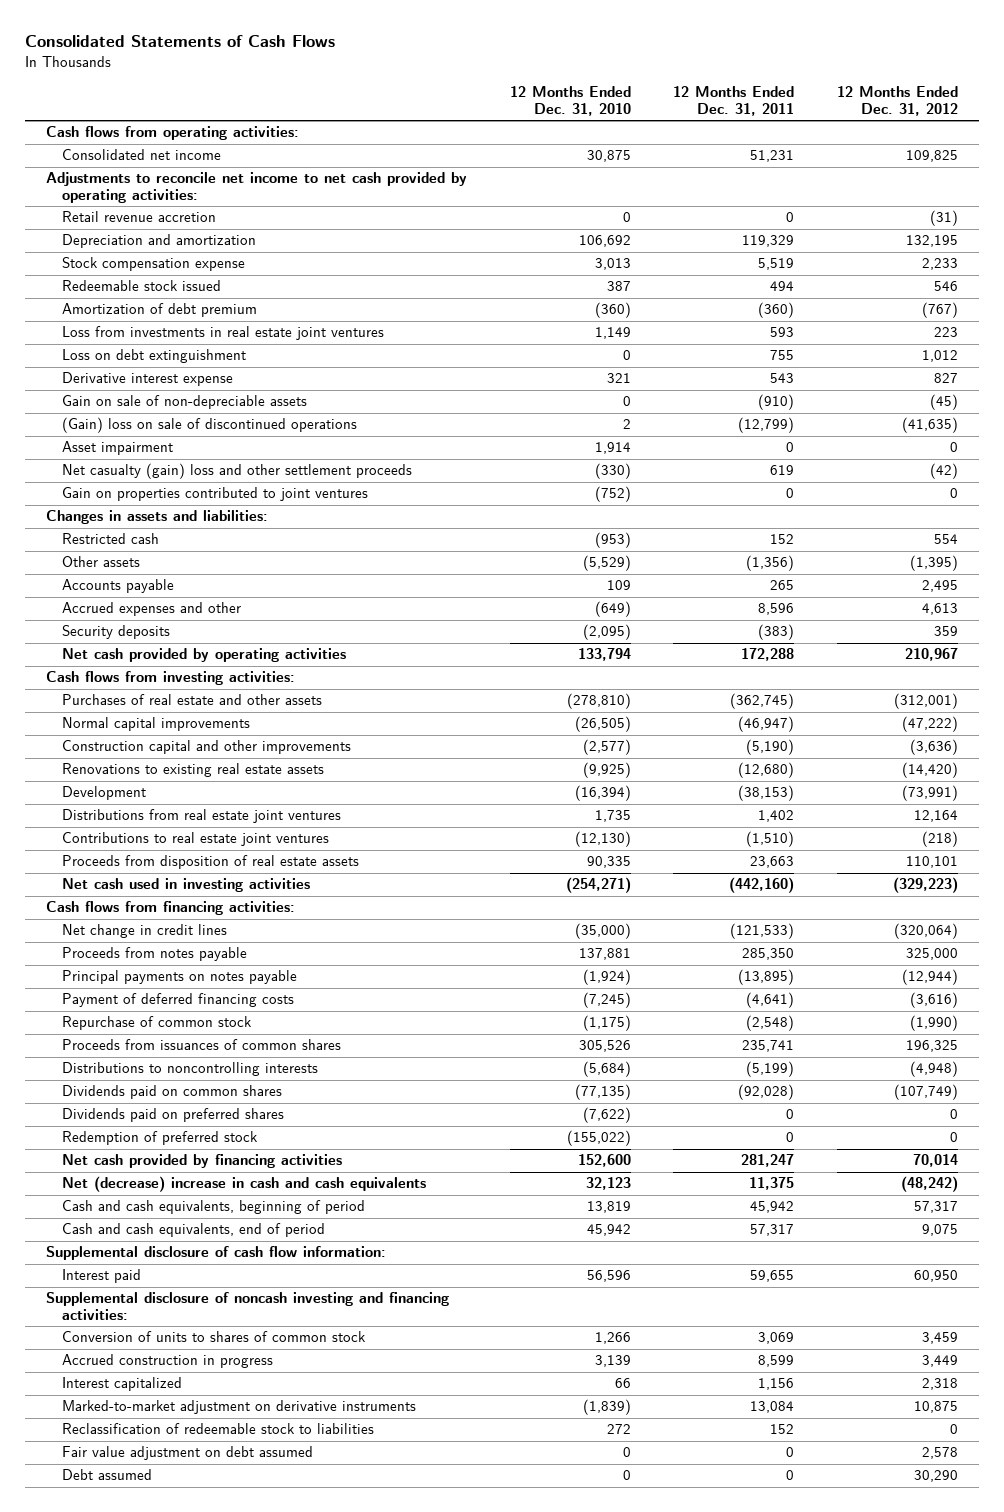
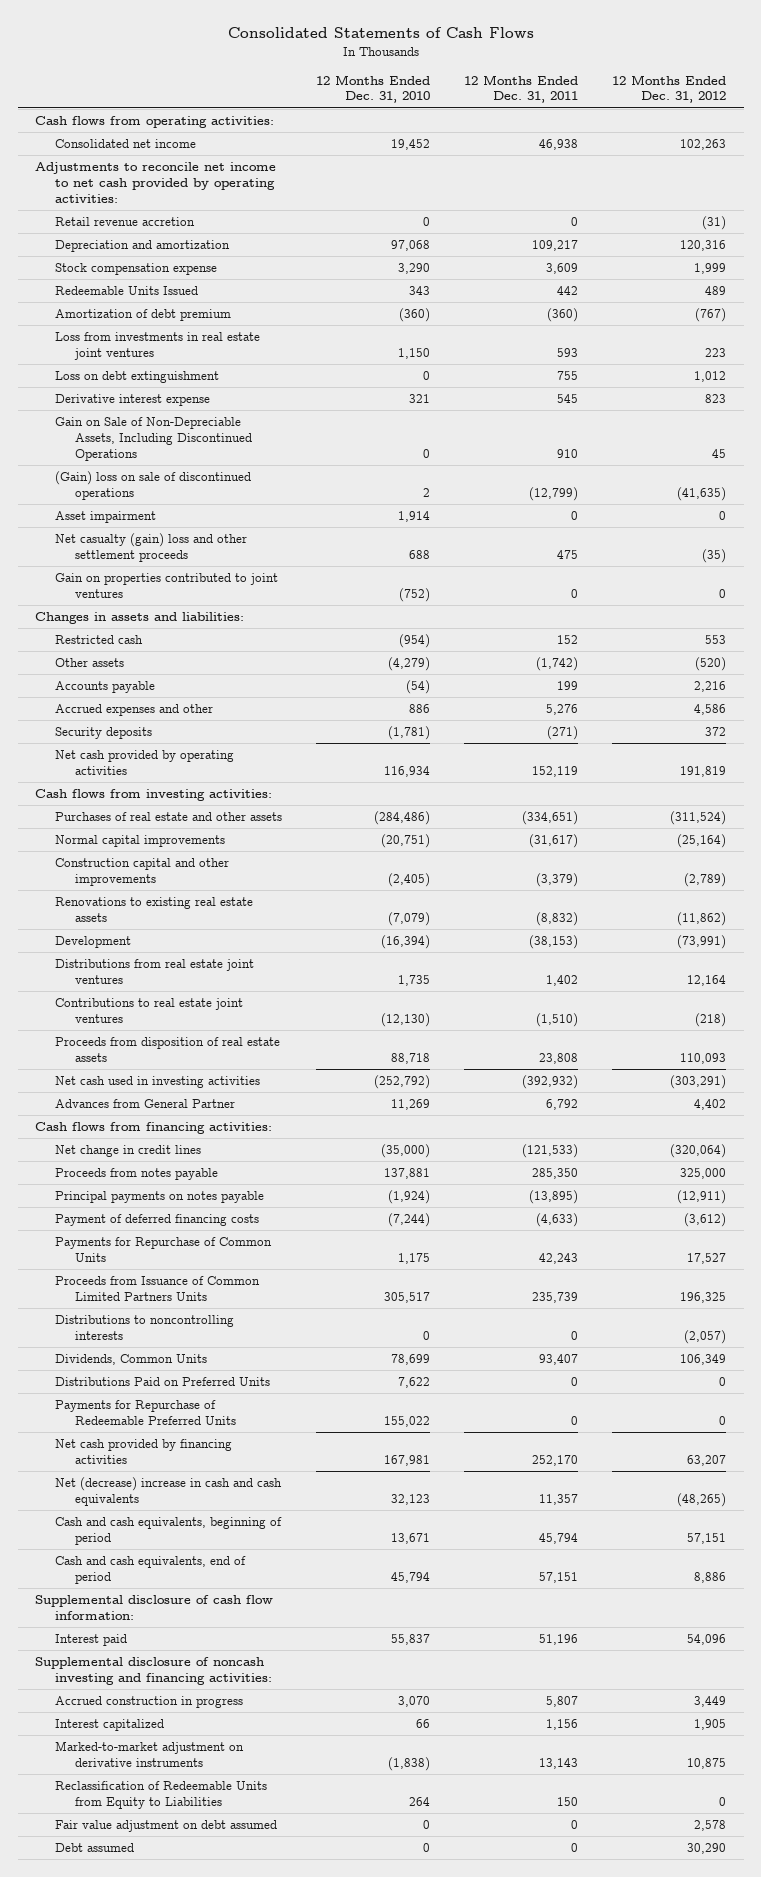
- Consolidated net income | 30,875 | 51,231 | 109,825
+ Consolidated net income | 19,452 | 46,938 | 102,263
- Depreciation and amortization | 106,692 | 119,329 | 132,195
- Stock compensation expense | 3,013 | 5,519 | 2,233
- Redeemable stock issued | 387 | 494 | 546
+ Depreciation and amortization | 97,068 | 109,217 | 120,316
+ Stock compensation expense | 3,290 | 3,609 | 1,999
+ Redeemable Units Issued | 343 | 442 | 489
- Loss from investments in real estate joint ventures | 1,149 | 593 | 223
+ Loss from investments in real estate joint ventures | 1,150 | 593 | 223
- Derivative interest expense | 321 | 543 | 827
- Gain on sale of non-depreciable assets | 0 | (910) | (45)
+ Derivative interest expense | 321 | 545 | 823
+ Gain on Sale of Non-Depreciable Assets, Including Discontinued Operations | 0 | 910 | 45
- Net casualty (gain) loss and other settlement proceeds | (330) | 619 | (42)
+ Net casualty (gain) loss and other settlement proceeds | 688 | 475 | (35)
- Restricted cash | (953) | 152 | 554
- Other assets | (5,529) | (1,356) | (1,395)
- Accounts payable | 109 | 265 | 2,495
- Accrued expenses and other | (649) | 8,596 | 4,613
- Security deposits | (2,095) | (383) | 359
- Net cash provided by operating activities | 133,794 | 172,288 | 210,967
+ Restricted cash | (954) | 152 | 553
+ Other assets | (4,279) | (1,742) | (520)
+ Accounts payable | (54) | 199 | 2,216
+ Accrued expenses and other | 886 | 5,276 | 4,586
+ Security deposits | (1,781) | (271) | 372
+ Net cash provided by operating activities | 116,934 | 152,119 | 191,819
- Purchases of real estate and other assets | (278,810) | (362,745) | (312,001)
- Normal capital improvements | (26,505) | (46,947) | (47,222)
- Construction capital and other improvements | (2,577) | (5,190) | (3,636)
- Renovations to existing real estate assets | (9,925) | (12,680) | (14,420)
+ Purchases of real estate and other assets | (284,486) | (334,651) | (311,524)
+ Normal capital improvements | (20,751) | (31,617) | (25,164)
+ Construction capital and other improvements | (2,405) | (3,379) | (2,789)
+ Renovations to existing real estate assets | (7,079) | (8,832) | (11,862)
- Proceeds from disposition of real estate assets | 90,335 | 23,663 | 110,101
- Net cash used in investing activities | (254,271) | (442,160) | (329,223)
+ Proceeds from disposition of real estate assets | 88,718 | 23,808 | 110,093
+ Net cash used in investing activities | (252,792) | (392,932) | (303,291)
+ Advances from General Partner | 11,269 | 6,792 | 4,402
- Principal payments on notes payable | (1,924) | (13,895) | (12,944)
- Payment of deferred financing costs | (7,245) | (4,641) | (3,616)
- Repurchase of common stock | (1,175) | (2,548) | (1,990)
- Proceeds from issuances of common shares | 305,526 | 235,741 | 196,325
- Distributions to noncontrolling interests | (5,684) | (5,199) | (4,948)
- Dividends paid on common shares | (77,135) | (92,028) | (107,749)
- Dividends paid on preferred shares | (7,622) | 0 | 0
- Redemption of preferred stock | (155,022) | 0 | 0
- Net cash provided by financing activities | 152,600 | 281,247 | 70,014
- Net (decrease) increase in cash and cash equivalents | 32,123 | 11,375 | (48,242)
- Cash and cash equivalents, beginning of period | 13,819 | 45,942 | 57,317
- Cash and cash equivalents, end of period | 45,942 | 57,317 | 9,075
+ Principal payments on notes payable | (1,924) | (13,895) | (12,911)
+ Payment of deferred financing costs | (7,244) | (4,633) | (3,612)
+ Payments for Repurchase of Common Units | 1,175 | 42,243 | 17,527
+ Proceeds from Issuance of Common Limited Partners Units | 305,517 | 235,739 | 196,325
+ Distributions to noncontrolling interests | 0 | 0 | (2,057)
+ Dividends, Common Units | 78,699 | 93,407 | 106,349
+ Distributions Paid on Preferred Units | 7,622 | 0 | 0
+ Payments for Repurchase of Redeemable Preferred Units | 155,022 | 0 | 0
+ Net cash provided by financing activities | 167,981 | 252,170 | 63,207
+ Net (decrease) increase in cash and cash equivalents | 32,123 | 11,357 | (48,265)
+ Cash and cash equivalents, beginning of period | 13,671 | 45,794 | 57,151
+ Cash and cash equivalents, end of period | 45,794 | 57,151 | 8,886
- Interest paid | 56,596 | 59,655 | 60,950
+ Interest paid | 55,837 | 51,196 | 54,096
- Conversion of units to shares of common stock | 1,266 | 3,069 | 3,459
- Accrued construction in progress | 3,139 | 8,599 | 3,449
- Interest capitalized | 66 | 1,156 | 2,318
- Marked-to-market adjustment on derivative instruments | (1,839) | 13,084 | 10,875
- Reclassification of redeemable stock to liabilities | 272 | 152 | 0
+ Accrued construction in progress | 3,070 | 5,807 | 3,449
+ Interest capitalized | 66 | 1,156 | 1,905
+ Marked-to-market adjustment on derivative instruments | (1,838) | 13,143 | 10,875
+ Reclassification of Redeemable Units from Equity to Liabilities | 264 | 150 | 0

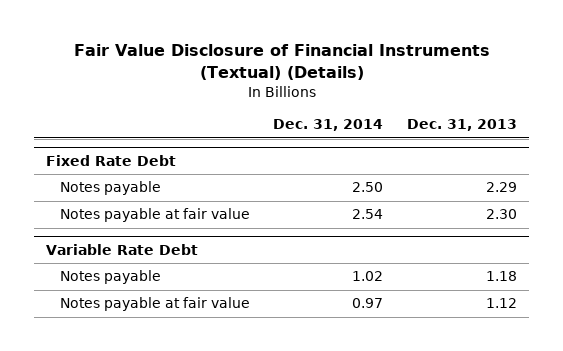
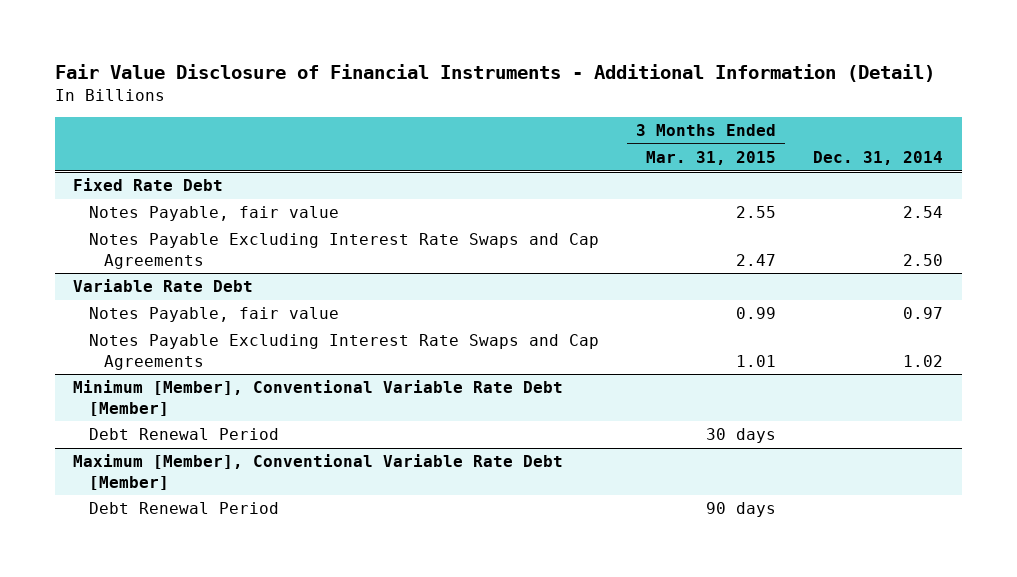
- Fair Value Disclosure of Financial Instruments (Textual) (Details)
+ Fair Value Disclosure of Financial Instruments - Additional Information (Detail)
- | Dec. 31, 2014 | Dec. 31, 2013
+ | 3 Months Ended Mar. 31, 2015 | Dec. 31, 2014
@ Fixed Rate Debt
- Notes payable | 2.50 | 2.29
- Notes payable at fair value | 2.54 | 2.30
+ Notes Payable, fair value | 2.55 | 2.54
+ Notes Payable Excluding Interest Rate Swaps and Cap Agreements | 2.47 | 2.50
@ Variable Rate Debt
- Notes payable | 1.02 | 1.18
- Notes payable at fair value | 0.97 | 1.12
+ Notes Payable, fair value | 0.99 | 0.97
+ Notes Payable Excluding Interest Rate Swaps and Cap Agreements | 1.01 | 1.02
+ Minimum [Member], Conventional Variable Rate Debt [Member]
+ Debt Renewal Period | 30 days |
+ Maximum [Member], Conventional Variable Rate Debt [Member]
+ Debt Renewal Period | 90 days |

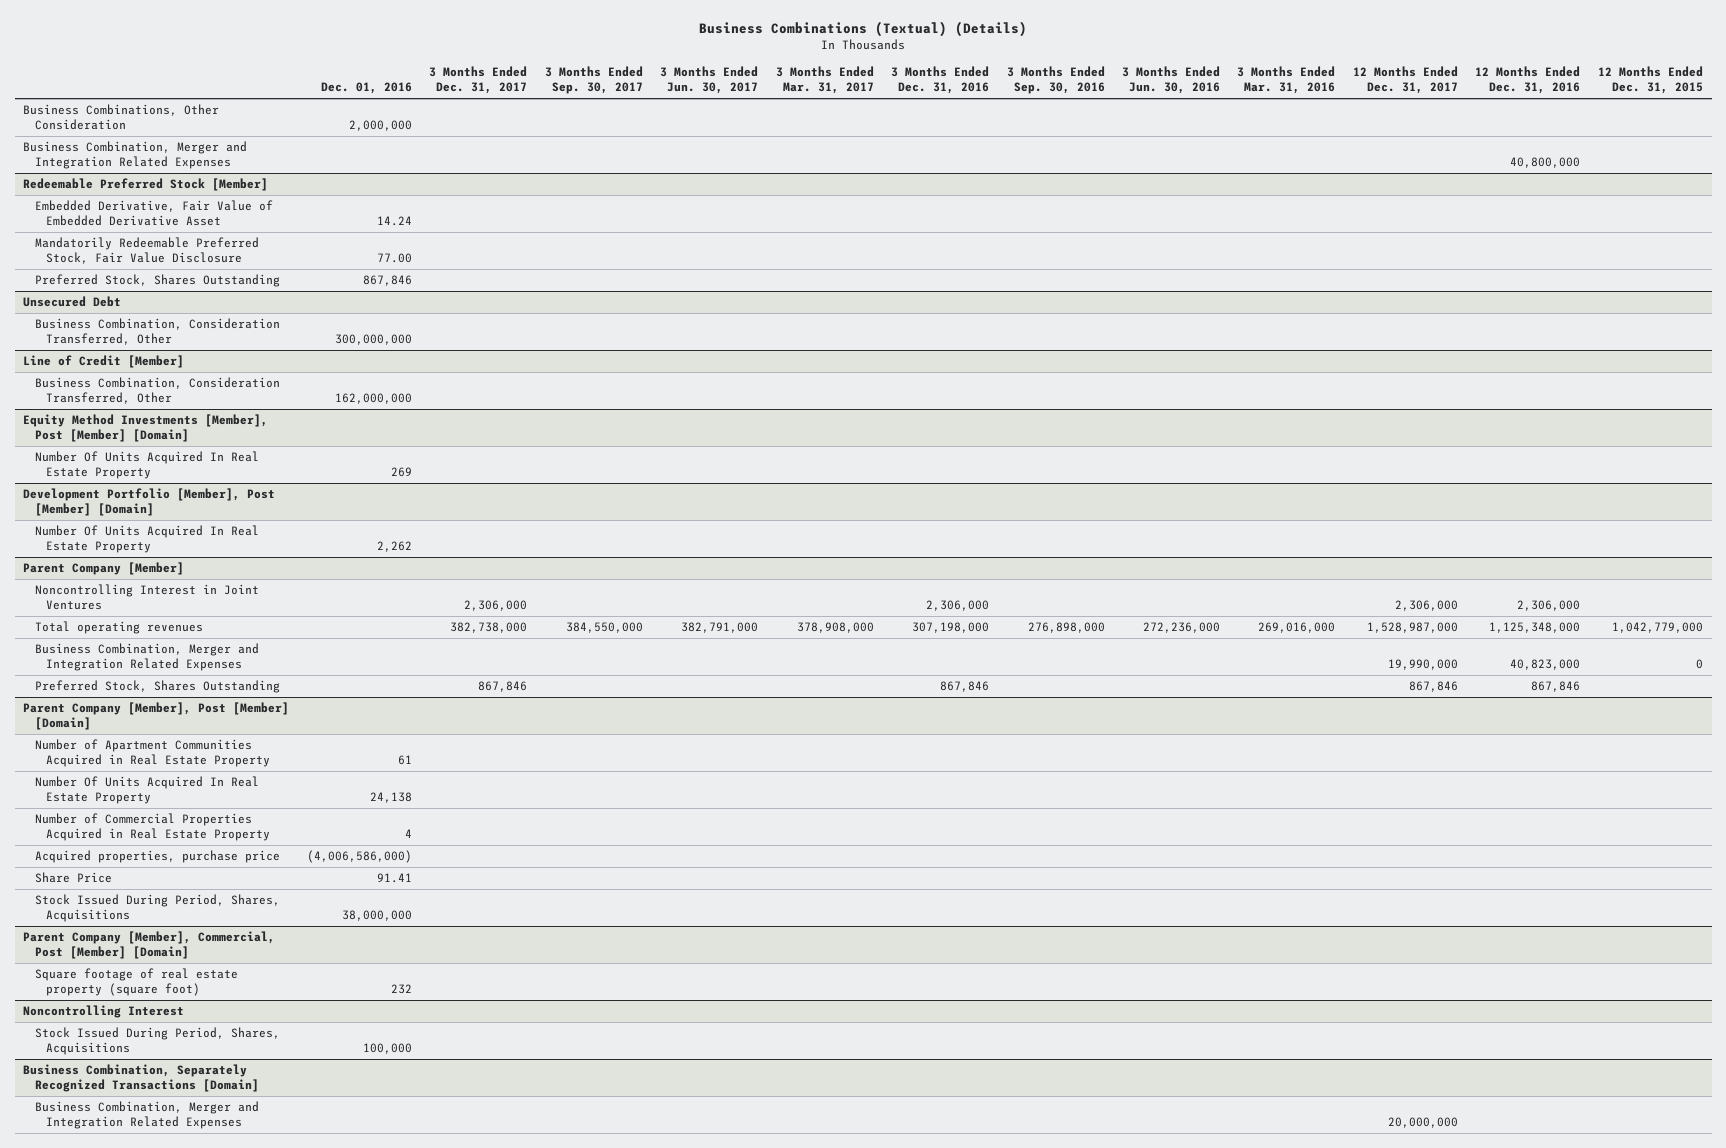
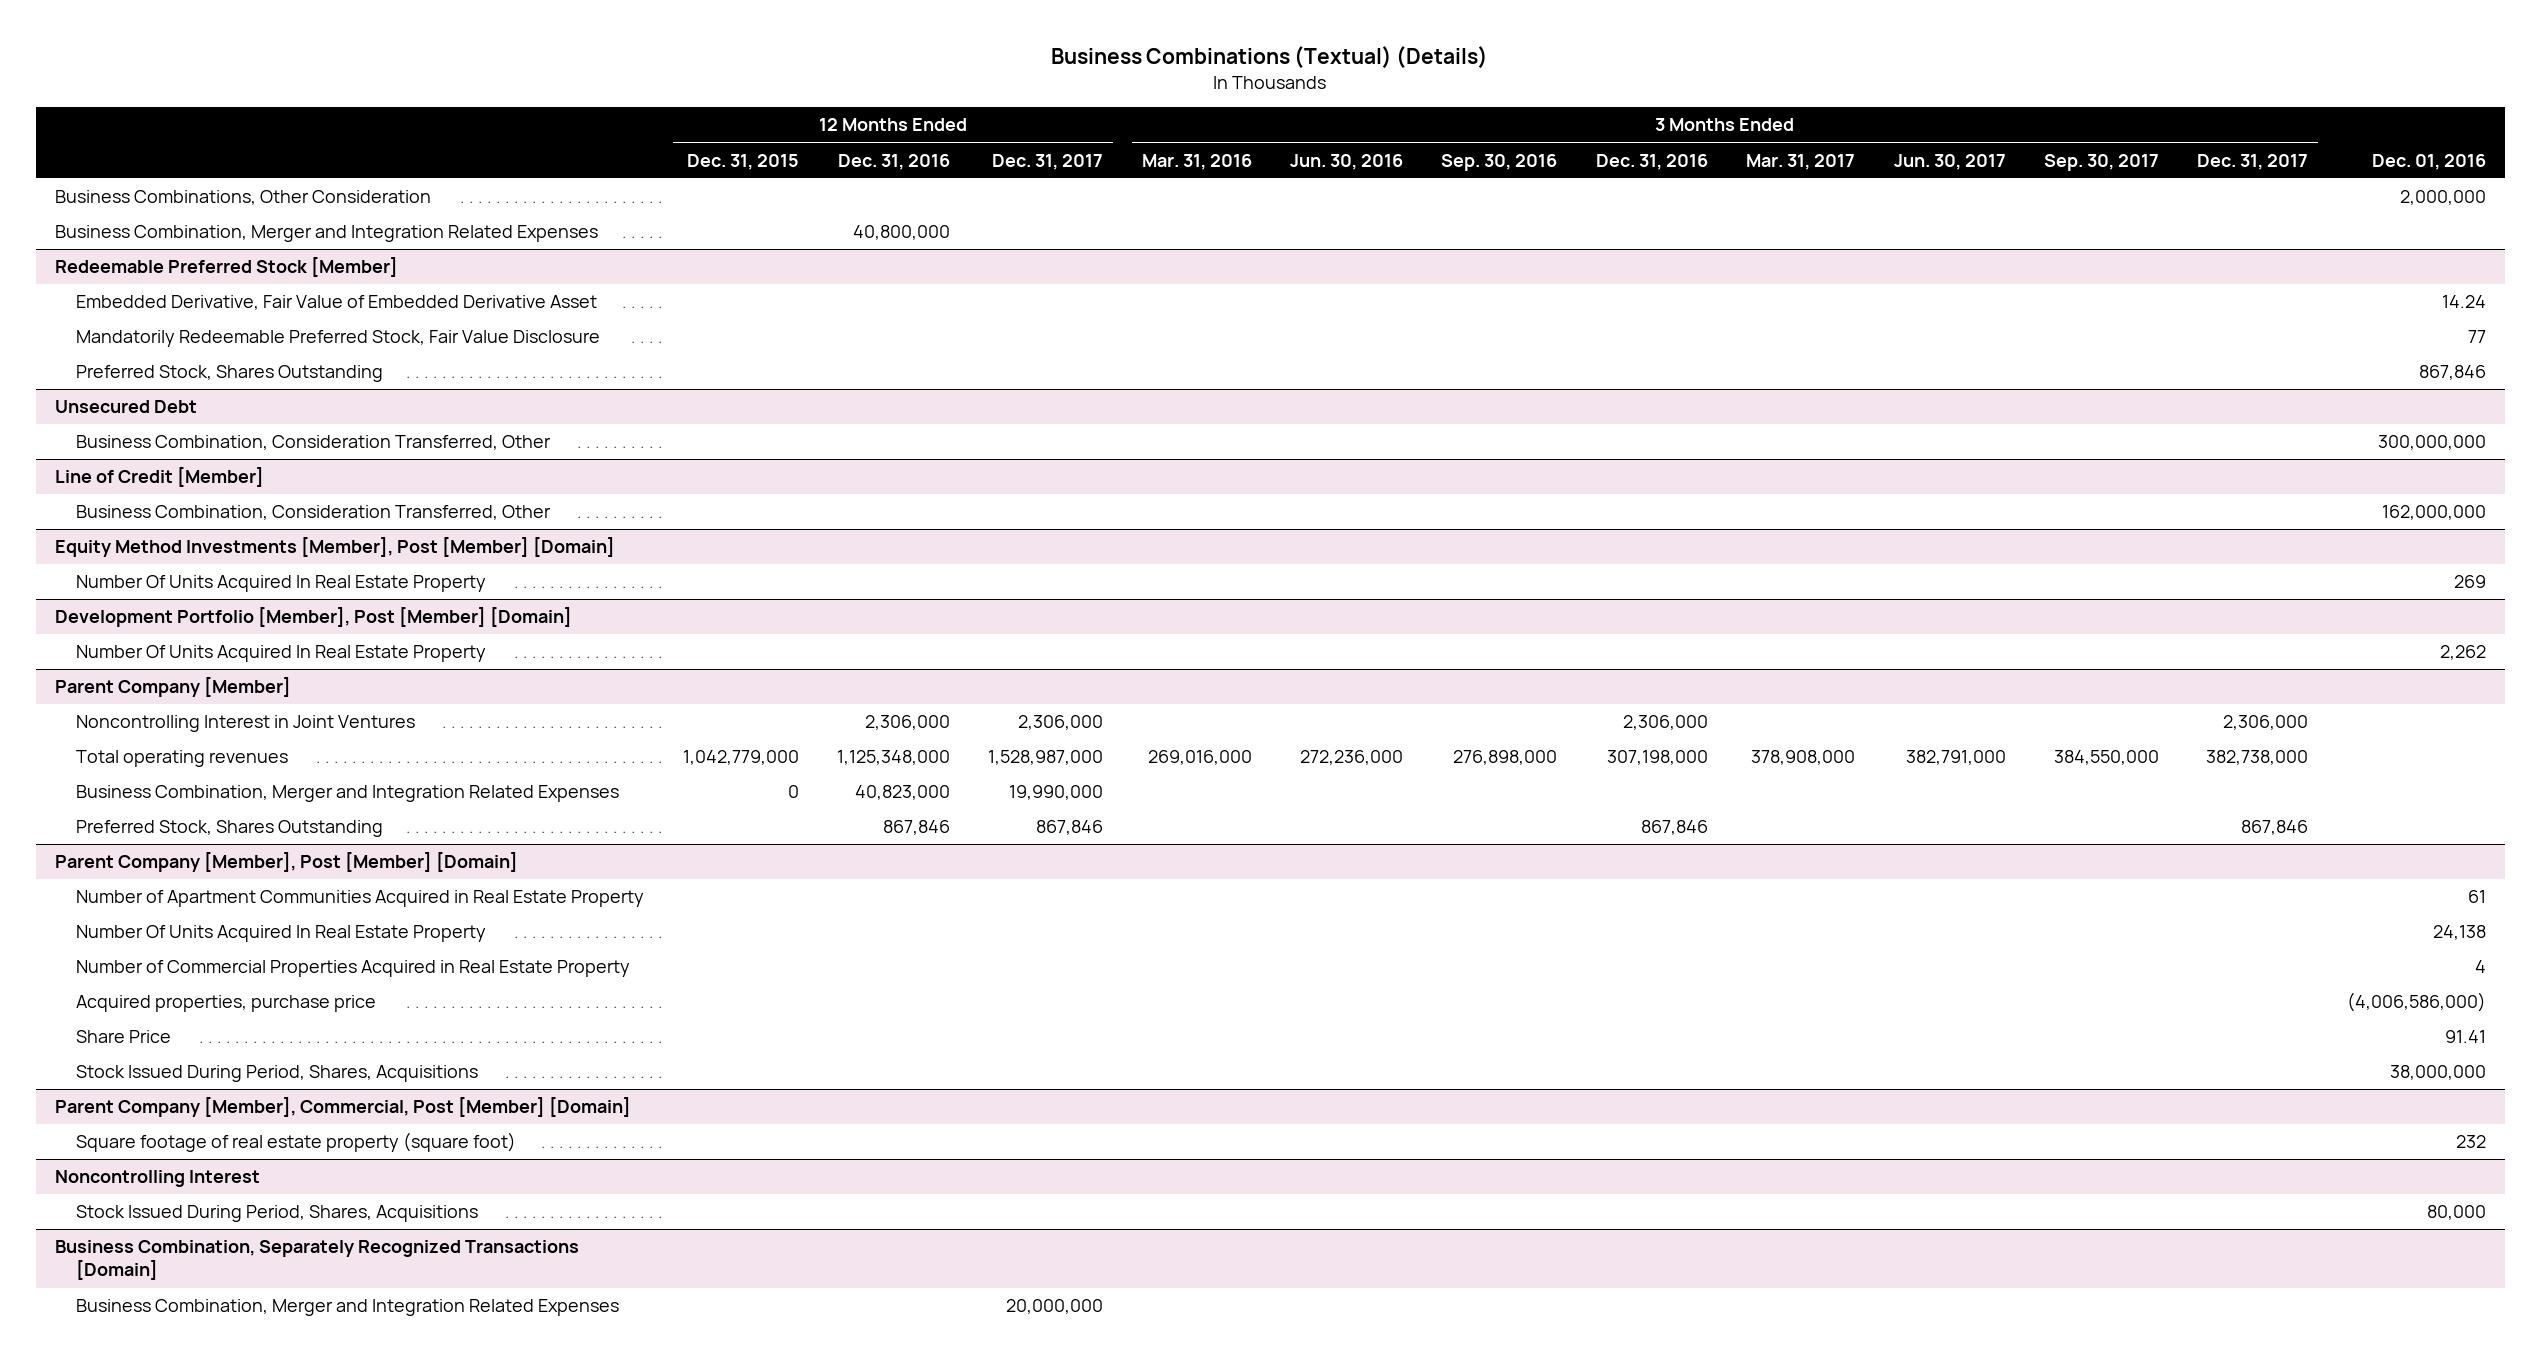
- | Dec. 01, 2016 | 3 Months Ended Dec. 31, 2017 | 3 Months Ended Sep. 30, 2017 | 3 Months Ended Jun. 30, 2017 | 3 Months Ended Mar. 31, 2017 | 3 Months Ended Dec. 31, 2016 | 3 Months Ended Sep. 30, 2016 | 3 Months Ended Jun. 30, 2016 | 3 Months Ended Mar. 31, 2016 | 12 Months Ended Dec. 31, 2017 | 12 Months Ended Dec. 31, 2016 | 12 Months Ended Dec. 31, 2015
+ | 12 Months Ended Dec. 31, 2015 | 12 Months Ended Dec. 31, 2016 | 12 Months Ended Dec. 31, 2017 | 3 Months Ended Mar. 31, 2016 | 3 Months Ended Jun. 30, 2016 | 3 Months Ended Sep. 30, 2016 | 3 Months Ended Dec. 31, 2016 | 3 Months Ended Mar. 31, 2017 | 3 Months Ended Jun. 30, 2017 | 3 Months Ended Sep. 30, 2017 | 3 Months Ended Dec. 31, 2017 | Dec. 01, 2016
@ Redeemable Preferred Stock [Member]
- Mandatorily Redeemable Preferred Stock, Fair Value Disclosure | 77.00 | | | | | | | | | | |
+ Mandatorily Redeemable Preferred Stock, Fair Value Disclosure | | | | | | | | | | | | 77
@ Noncontrolling Interest
- Stock Issued During Period, Shares, Acquisitions | 100,000 | | | | | | | | | | |
+ Stock Issued During Period, Shares, Acquisitions | | | | | | | | | | | | 80,000

